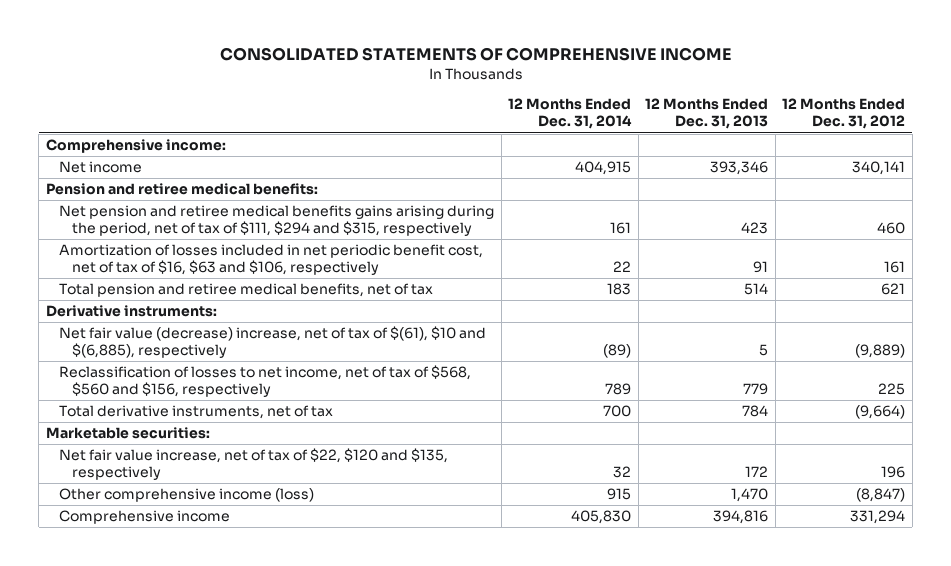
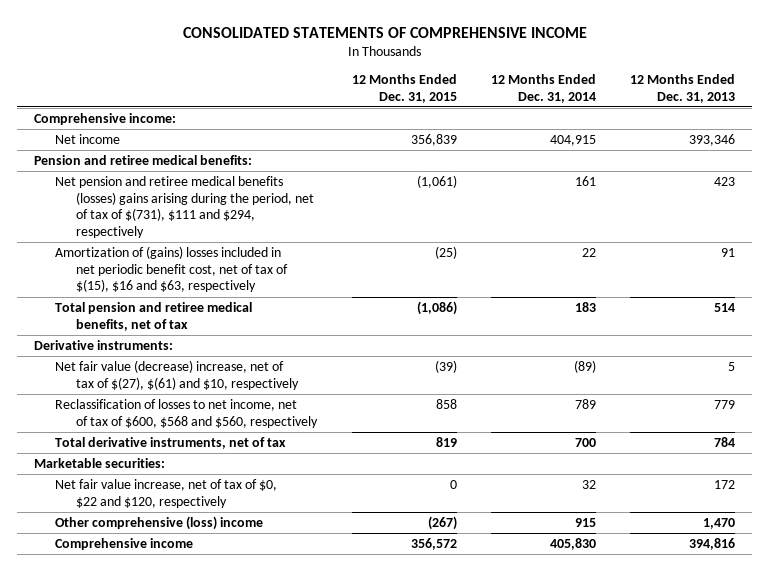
- | 12 Months Ended Dec. 31, 2014 | 12 Months Ended Dec. 31, 2013 | 12 Months Ended Dec. 31, 2012
+ | 12 Months Ended Dec. 31, 2015 | 12 Months Ended Dec. 31, 2014 | 12 Months Ended Dec. 31, 2013
- Net pension and retiree medical benefits gains arising during the period, net of tax of $111, $294 and $315, respectively | 161 | 423 | 460
- Amortization of losses included in net periodic benefit cost, net of tax of $16, $63 and $106, respectively | 22 | 91 | 161
+ Net pension and retiree medical benefits (losses) gains arising during the period, net of tax of $(731), $111 and $294, respectively | (1,061) | 161 | 423
+ Amortization of (gains) losses included in net periodic benefit cost, net of tax of $(15), $16 and $63, respectively | (25) | 22 | 91
- Net fair value (decrease) increase, net of tax of $(61), $10 and $(6,885), respectively | (89) | 5 | (9,889)
- Reclassification of losses to net income, net of tax of $568, $560 and $156, respectively | 789 | 779 | 225
+ Net fair value (decrease) increase, net of tax of $(27), $(61) and $10, respectively | (39) | (89) | 5
+ Reclassification of losses to net income, net of tax of $600, $568 and $560, respectively | 858 | 789 | 779
- Net fair value increase, net of tax of $22, $120 and $135, respectively | 32 | 172 | 196
- Other comprehensive income (loss) | 915 | 1,470 | (8,847)
+ Net fair value increase, net of tax of $0, $22 and $120, respectively | 0 | 32 | 172
+ Other comprehensive (loss) income | (267) | 915 | 1,470

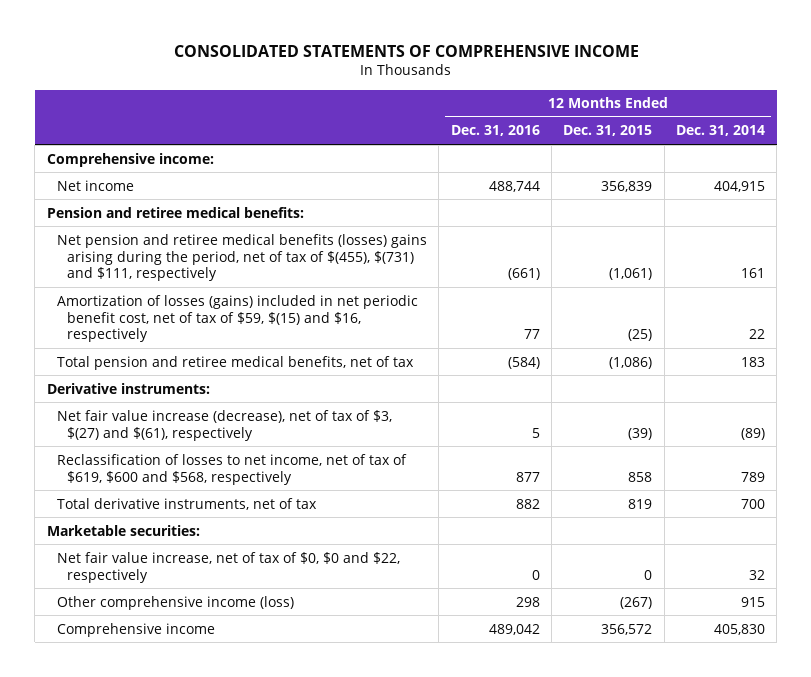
- | 12 Months Ended Dec. 31, 2015 | 12 Months Ended Dec. 31, 2014 | 12 Months Ended Dec. 31, 2013
+ | 12 Months Ended Dec. 31, 2016 | 12 Months Ended Dec. 31, 2015 | 12 Months Ended Dec. 31, 2014
- Net pension and retiree medical benefits (losses) gains arising during the period, net of tax of $(731), $111 and $294, respectively | (1,061) | 161 | 423
- Amortization of (gains) losses included in net periodic benefit cost, net of tax of $(15), $16 and $63, respectively | (25) | 22 | 91
+ Net pension and retiree medical benefits (losses) gains arising during the period, net of tax of $(455), $(731) and $111, respectively | (661) | (1,061) | 161
+ Amortization of losses (gains) included in net periodic benefit cost, net of tax of $59, $(15) and $16, respectively | 77 | (25) | 22
- Net fair value (decrease) increase, net of tax of $(27), $(61) and $10, respectively | (39) | (89) | 5
- Reclassification of losses to net income, net of tax of $600, $568 and $560, respectively | 858 | 789 | 779
+ Net fair value increase (decrease), net of tax of $3, $(27) and $(61), respectively | 5 | (39) | (89)
+ Reclassification of losses to net income, net of tax of $619, $600 and $568, respectively | 877 | 858 | 789
- Net fair value increase, net of tax of $0, $22 and $120, respectively | 0 | 32 | 172
- Other comprehensive (loss) income | (267) | 915 | 1,470
+ Net fair value increase, net of tax of $0, $0 and $22, respectively | 0 | 0 | 32
+ Other comprehensive income (loss) | 298 | (267) | 915

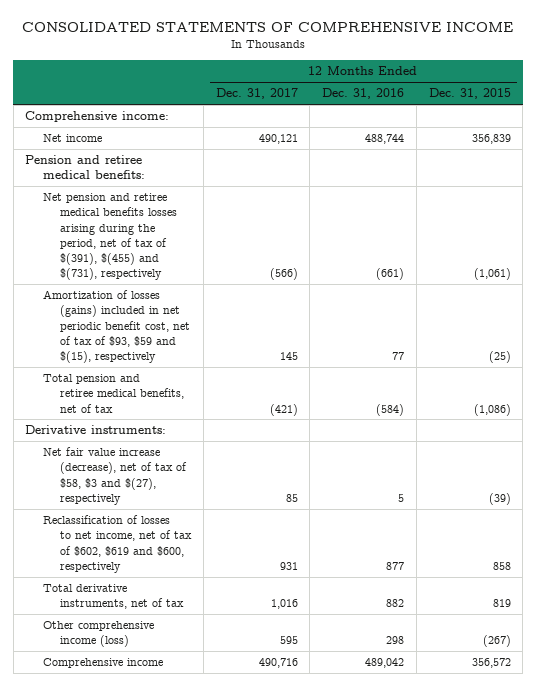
- | 12 Months Ended Dec. 31, 2016 | 12 Months Ended Dec. 31, 2015 | 12 Months Ended Dec. 31, 2014
+ | 12 Months Ended Dec. 31, 2017 | 12 Months Ended Dec. 31, 2016 | 12 Months Ended Dec. 31, 2015
- Net pension and retiree medical benefits (losses) gains arising during the period, net of tax of $(455), $(731) and $111, respectively | (661) | (1,061) | 161
- Amortization of losses (gains) included in net periodic benefit cost, net of tax of $59, $(15) and $16, respectively | 77 | (25) | 22
+ Net pension and retiree medical benefits losses arising during the period, net of tax of $(391), $(455) and $(731), respectively | (566) | (661) | (1,061)
+ Amortization of losses (gains) included in net periodic benefit cost, net of tax of $93, $59 and $(15), respectively | 145 | 77 | (25)
- Net fair value increase (decrease), net of tax of $3, $(27) and $(61), respectively | 5 | (39) | (89)
- Reclassification of losses to net income, net of tax of $619, $600 and $568, respectively | 877 | 858 | 789
+ Net fair value increase (decrease), net of tax of $58, $3 and $(27), respectively | 85 | 5 | (39)
+ Reclassification of losses to net income, net of tax of $602, $619 and $600, respectively | 931 | 877 | 858
- Marketable securities:
- Net fair value increase, net of tax of $0, $0 and $22, respectively | 0 | 0 | 32

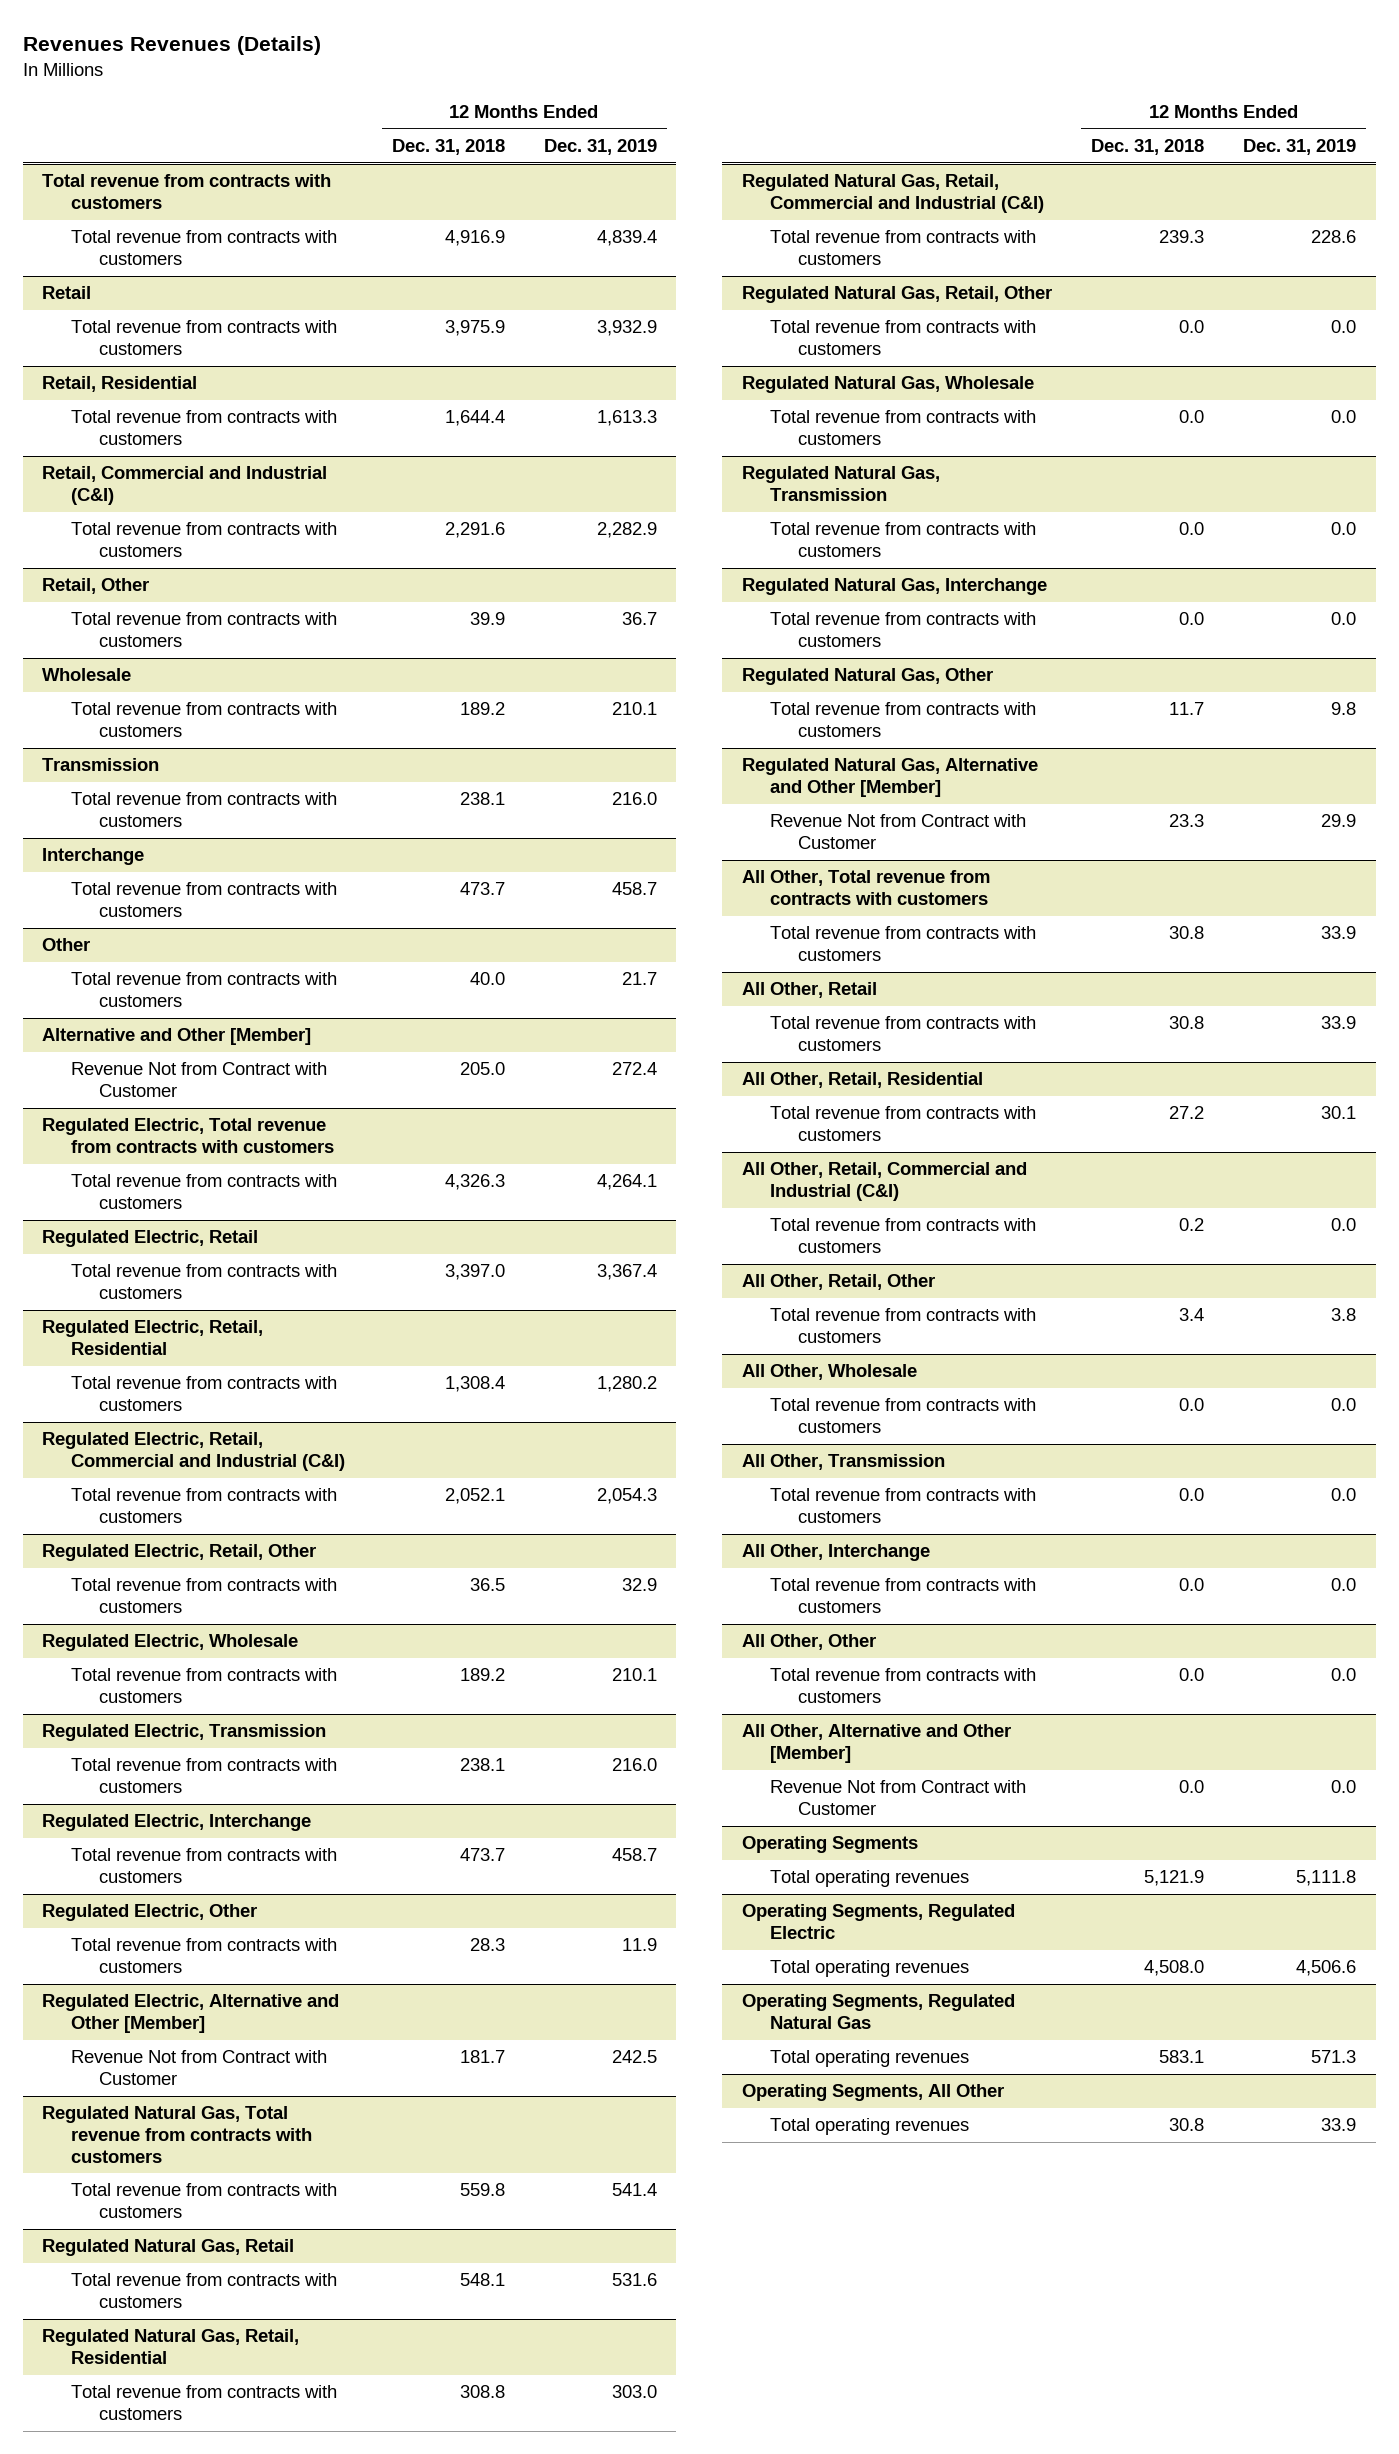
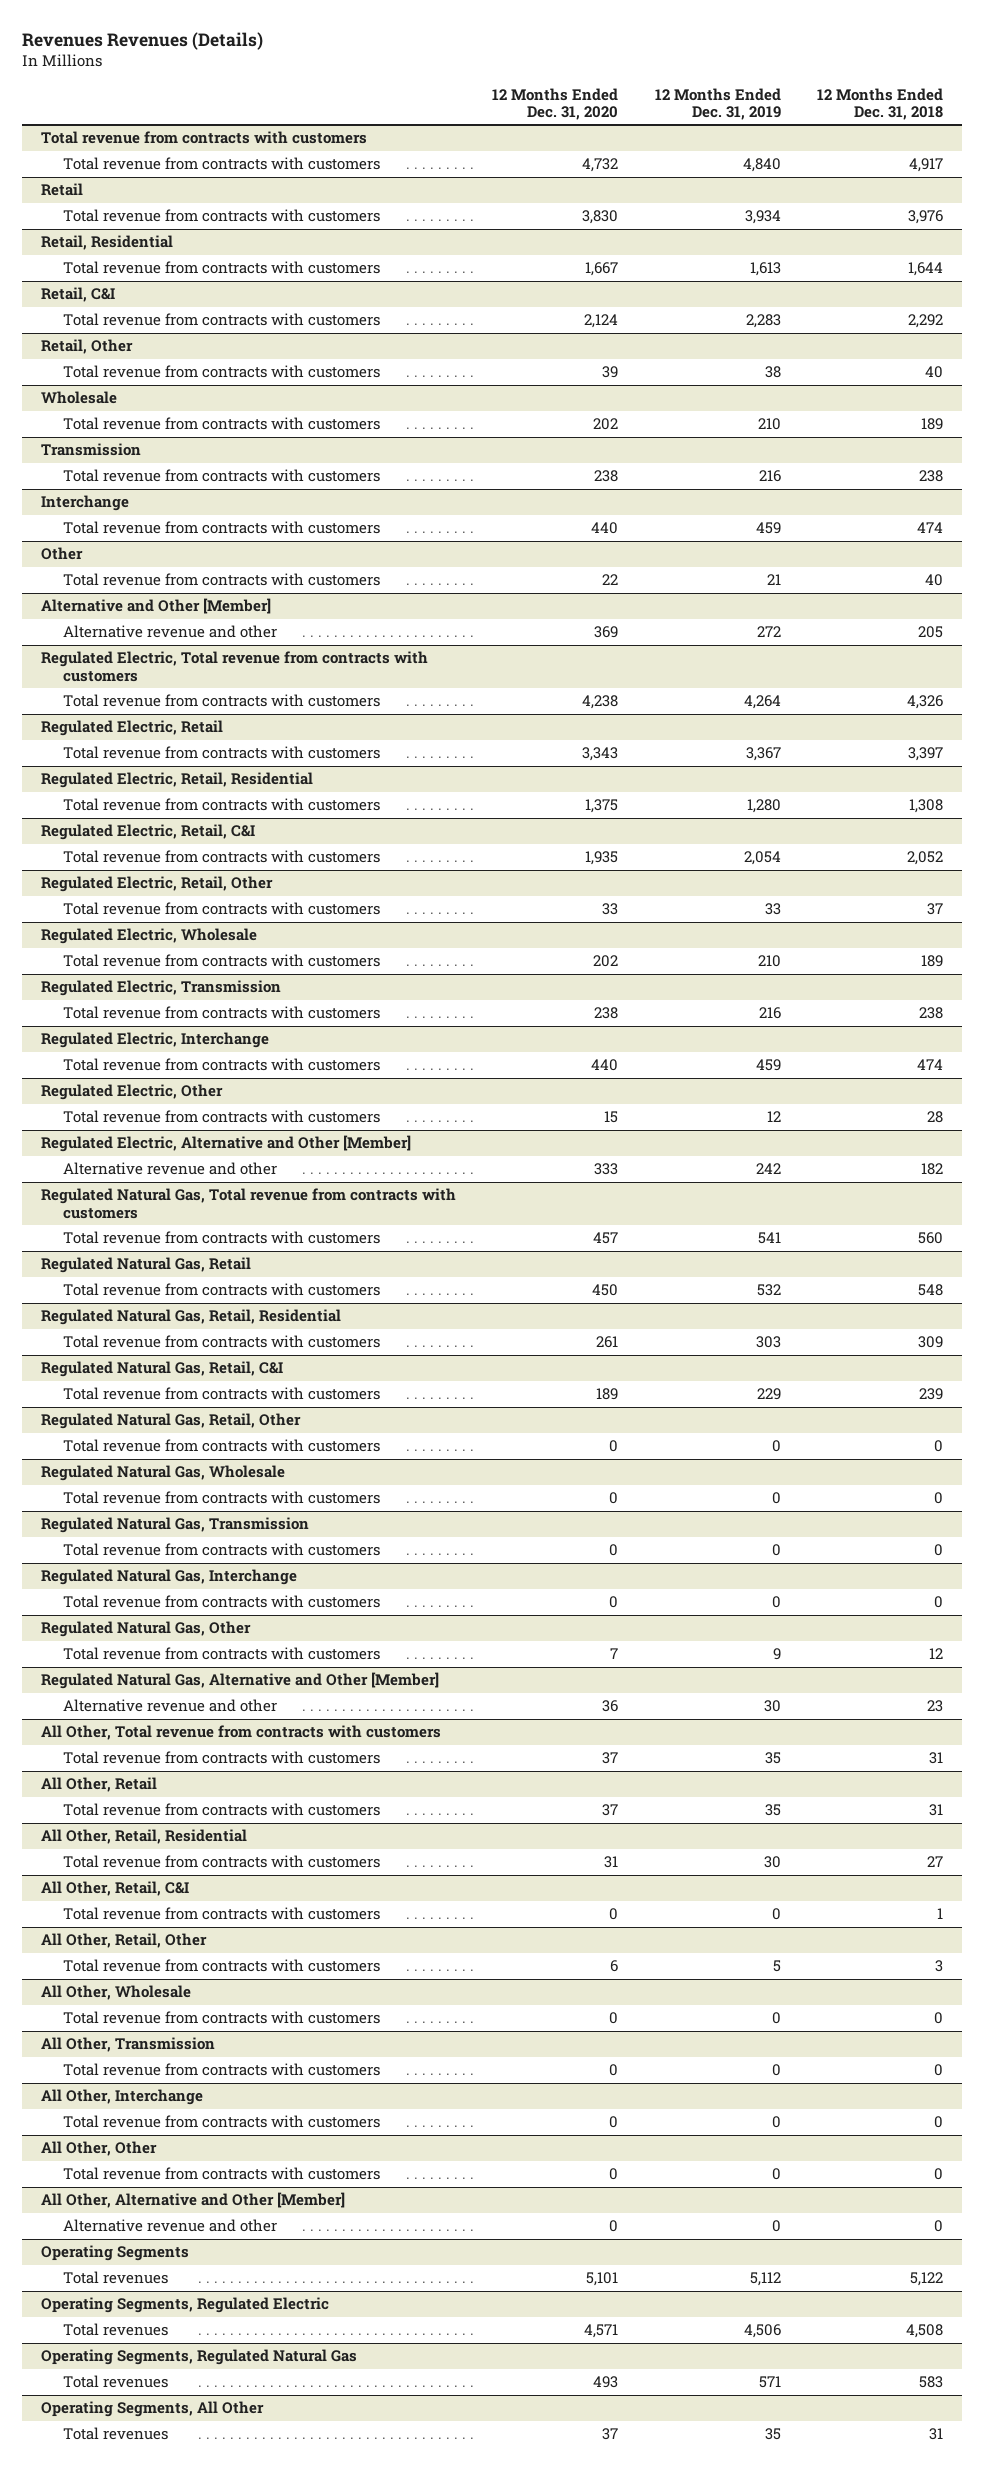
- | 12 Months Ended Dec. 31, 2018 | 12 Months Ended Dec. 31, 2019
+ | 12 Months Ended Dec. 31, 2020 | 12 Months Ended Dec. 31, 2019 | 12 Months Ended Dec. 31, 2018
@ Total revenue from contracts with customers
- Total revenue from contracts with customers | 4,916.9 | 4,839.4
+ Total revenue from contracts with customers | 4,732 | 4,840 | 4,917
@ Retail
- Total revenue from contracts with customers | 3,975.9 | 3,932.9
+ Total revenue from contracts with customers | 3,830 | 3,934 | 3,976
@ Retail, Residential
- Total revenue from contracts with customers | 1,644.4 | 1,613.3
- Retail, Commercial and Industrial (C&I)
- Total revenue from contracts with customers | 2,291.6 | 2,282.9
@ Retail, Residential
+ Total revenue from contracts with customers | 1,667 | 1,613 | 1,644
+ Retail, C&I
+ Total revenue from contracts with customers | 2,124 | 2,283 | 2,292
@ Retail, Other
- Total revenue from contracts with customers | 39.9 | 36.7
+ Total revenue from contracts with customers | 39 | 38 | 40
@ Wholesale
- Total revenue from contracts with customers | 189.2 | 210.1
+ Total revenue from contracts with customers | 202 | 210 | 189
@ Transmission
- Total revenue from contracts with customers | 238.1 | 216.0
+ Total revenue from contracts with customers | 238 | 216 | 238
@ Interchange
- Total revenue from contracts with customers | 473.7 | 458.7
+ Total revenue from contracts with customers | 440 | 459 | 474
@ Other
- Total revenue from contracts with customers | 40.0 | 21.7
+ Total revenue from contracts with customers | 22 | 21 | 40
@ Alternative and Other [Member]
- Revenue Not from Contract with Customer | 205.0 | 272.4
+ Alternative revenue and other | 369 | 272 | 205
@ Regulated Electric, Total revenue from contracts with customers
- Total revenue from contracts with customers | 4,326.3 | 4,264.1
+ Total revenue from contracts with customers | 4,238 | 4,264 | 4,326
@ Regulated Electric, Retail
- Total revenue from contracts with customers | 3,397.0 | 3,367.4
+ Total revenue from contracts with customers | 3,343 | 3,367 | 3,397
@ Regulated Electric, Retail, Residential
- Total revenue from contracts with customers | 1,308.4 | 1,280.2
- Regulated Electric, Retail, Commercial and Industrial (C&I)
- Total revenue from contracts with customers | 2,052.1 | 2,054.3
@ Regulated Electric, Retail, Residential
+ Total revenue from contracts with customers | 1,375 | 1,280 | 1,308
+ Regulated Electric, Retail, C&I
+ Total revenue from contracts with customers | 1,935 | 2,054 | 2,052
@ Regulated Electric, Retail, Other
- Total revenue from contracts with customers | 36.5 | 32.9
+ Total revenue from contracts with customers | 33 | 33 | 37
@ Regulated Electric, Wholesale
- Total revenue from contracts with customers | 189.2 | 210.1
+ Total revenue from contracts with customers | 202 | 210 | 189
@ Regulated Electric, Transmission
- Total revenue from contracts with customers | 238.1 | 216.0
+ Total revenue from contracts with customers | 238 | 216 | 238
@ Regulated Electric, Interchange
- Total revenue from contracts with customers | 473.7 | 458.7
+ Total revenue from contracts with customers | 440 | 459 | 474
@ Regulated Electric, Other
- Total revenue from contracts with customers | 28.3 | 11.9
+ Total revenue from contracts with customers | 15 | 12 | 28
@ Regulated Electric, Alternative and Other [Member]
- Revenue Not from Contract with Customer | 181.7 | 242.5
+ Alternative revenue and other | 333 | 242 | 182
@ Regulated Natural Gas, Total revenue from contracts with customers
- Total revenue from contracts with customers | 559.8 | 541.4
+ Total revenue from contracts with customers | 457 | 541 | 560
@ Regulated Natural Gas, Retail
- Total revenue from contracts with customers | 548.1 | 531.6
+ Total revenue from contracts with customers | 450 | 532 | 548
@ Regulated Natural Gas, Retail, Residential
- Total revenue from contracts with customers | 308.8 | 303.0
- Regulated Natural Gas, Retail, Commercial and Industrial (C&I)
- Total revenue from contracts with customers | 239.3 | 228.6
@ Regulated Natural Gas, Retail, Residential
+ Total revenue from contracts with customers | 261 | 303 | 309
+ Regulated Natural Gas, Retail, C&I
+ Total revenue from contracts with customers | 189 | 229 | 239
@ Regulated Natural Gas, Retail, Other
- Total revenue from contracts with customers | 0.0 | 0.0
+ Total revenue from contracts with customers | 0 | 0 | 0
@ Regulated Natural Gas, Wholesale
- Total revenue from contracts with customers | 0.0 | 0.0
+ Total revenue from contracts with customers | 0 | 0 | 0
@ Regulated Natural Gas, Transmission
- Total revenue from contracts with customers | 0.0 | 0.0
+ Total revenue from contracts with customers | 0 | 0 | 0
@ Regulated Natural Gas, Interchange
- Total revenue from contracts with customers | 0.0 | 0.0
+ Total revenue from contracts with customers | 0 | 0 | 0
@ Regulated Natural Gas, Other
- Total revenue from contracts with customers | 11.7 | 9.8
+ Total revenue from contracts with customers | 7 | 9 | 12
@ Regulated Natural Gas, Alternative and Other [Member]
- Revenue Not from Contract with Customer | 23.3 | 29.9
+ Alternative revenue and other | 36 | 30 | 23
@ All Other, Total revenue from contracts with customers
- Total revenue from contracts with customers | 30.8 | 33.9
+ Total revenue from contracts with customers | 37 | 35 | 31
@ All Other, Retail
- Total revenue from contracts with customers | 30.8 | 33.9
+ Total revenue from contracts with customers | 37 | 35 | 31
@ All Other, Retail, Residential
- Total revenue from contracts with customers | 27.2 | 30.1
- All Other, Retail, Commercial and Industrial (C&I)
- Total revenue from contracts with customers | 0.2 | 0.0
@ All Other, Retail, Residential
+ Total revenue from contracts with customers | 31 | 30 | 27
+ All Other, Retail, C&I
+ Total revenue from contracts with customers | 0 | 0 | 1
@ All Other, Retail, Other
- Total revenue from contracts with customers | 3.4 | 3.8
+ Total revenue from contracts with customers | 6 | 5 | 3
@ All Other, Wholesale
- Total revenue from contracts with customers | 0.0 | 0.0
+ Total revenue from contracts with customers | 0 | 0 | 0
@ All Other, Transmission
- Total revenue from contracts with customers | 0.0 | 0.0
+ Total revenue from contracts with customers | 0 | 0 | 0
@ All Other, Interchange
- Total revenue from contracts with customers | 0.0 | 0.0
+ Total revenue from contracts with customers | 0 | 0 | 0
@ All Other, Other
- Total revenue from contracts with customers | 0.0 | 0.0
+ Total revenue from contracts with customers | 0 | 0 | 0
@ All Other, Alternative and Other [Member]
- Revenue Not from Contract with Customer | 0.0 | 0.0
+ Alternative revenue and other | 0 | 0 | 0
@ Operating Segments
- Total operating revenues | 5,121.9 | 5,111.8
+ Total revenues | 5,101 | 5,112 | 5,122
@ Operating Segments, Regulated Electric
- Total operating revenues | 4,508.0 | 4,506.6
+ Total revenues | 4,571 | 4,506 | 4,508
@ Operating Segments, Regulated Natural Gas
- Total operating revenues | 583.1 | 571.3
+ Total revenues | 493 | 571 | 583
@ Operating Segments, All Other
- Total operating revenues | 30.8 | 33.9
+ Total revenues | 37 | 35 | 31

